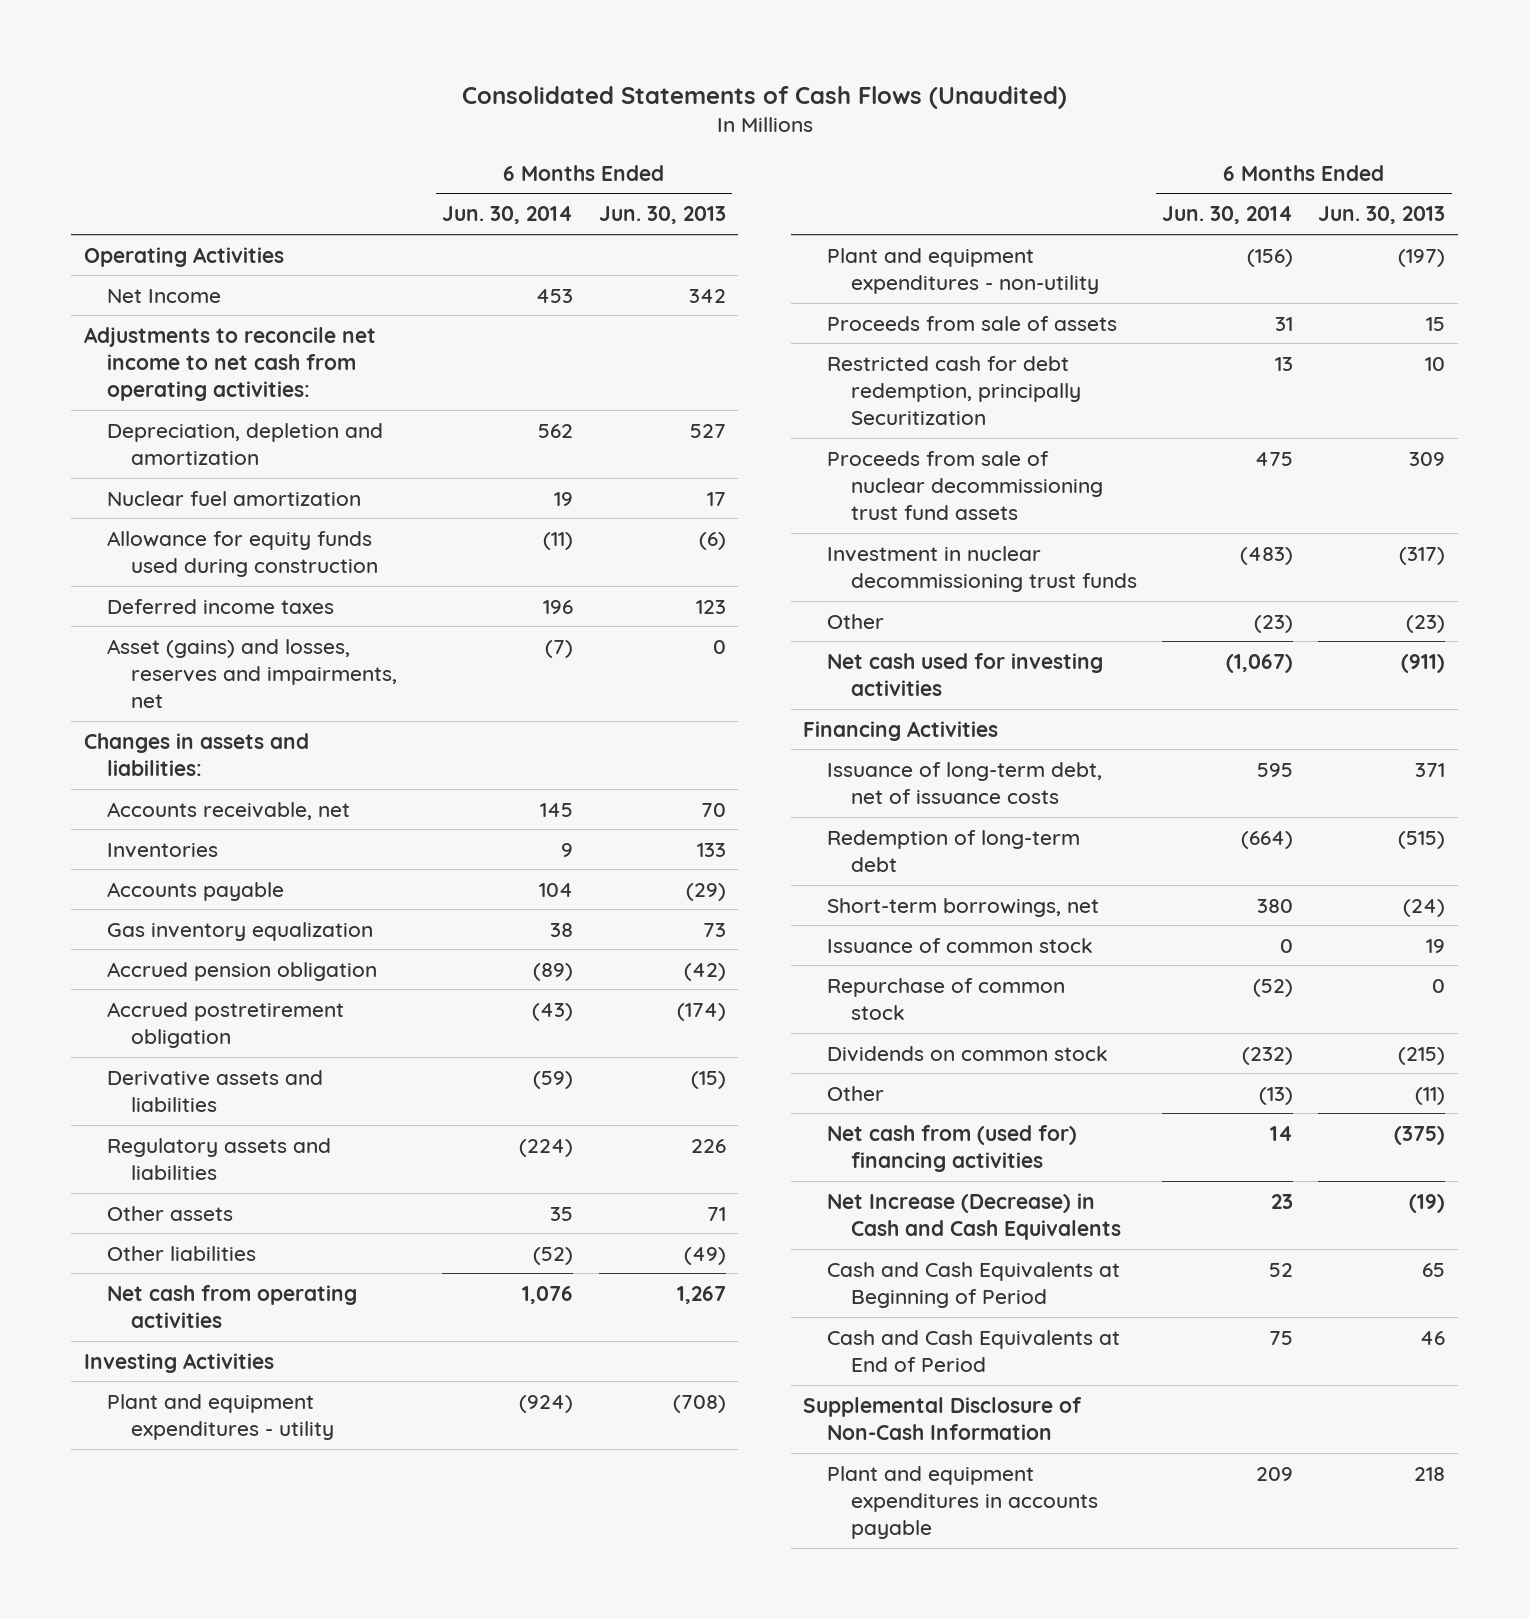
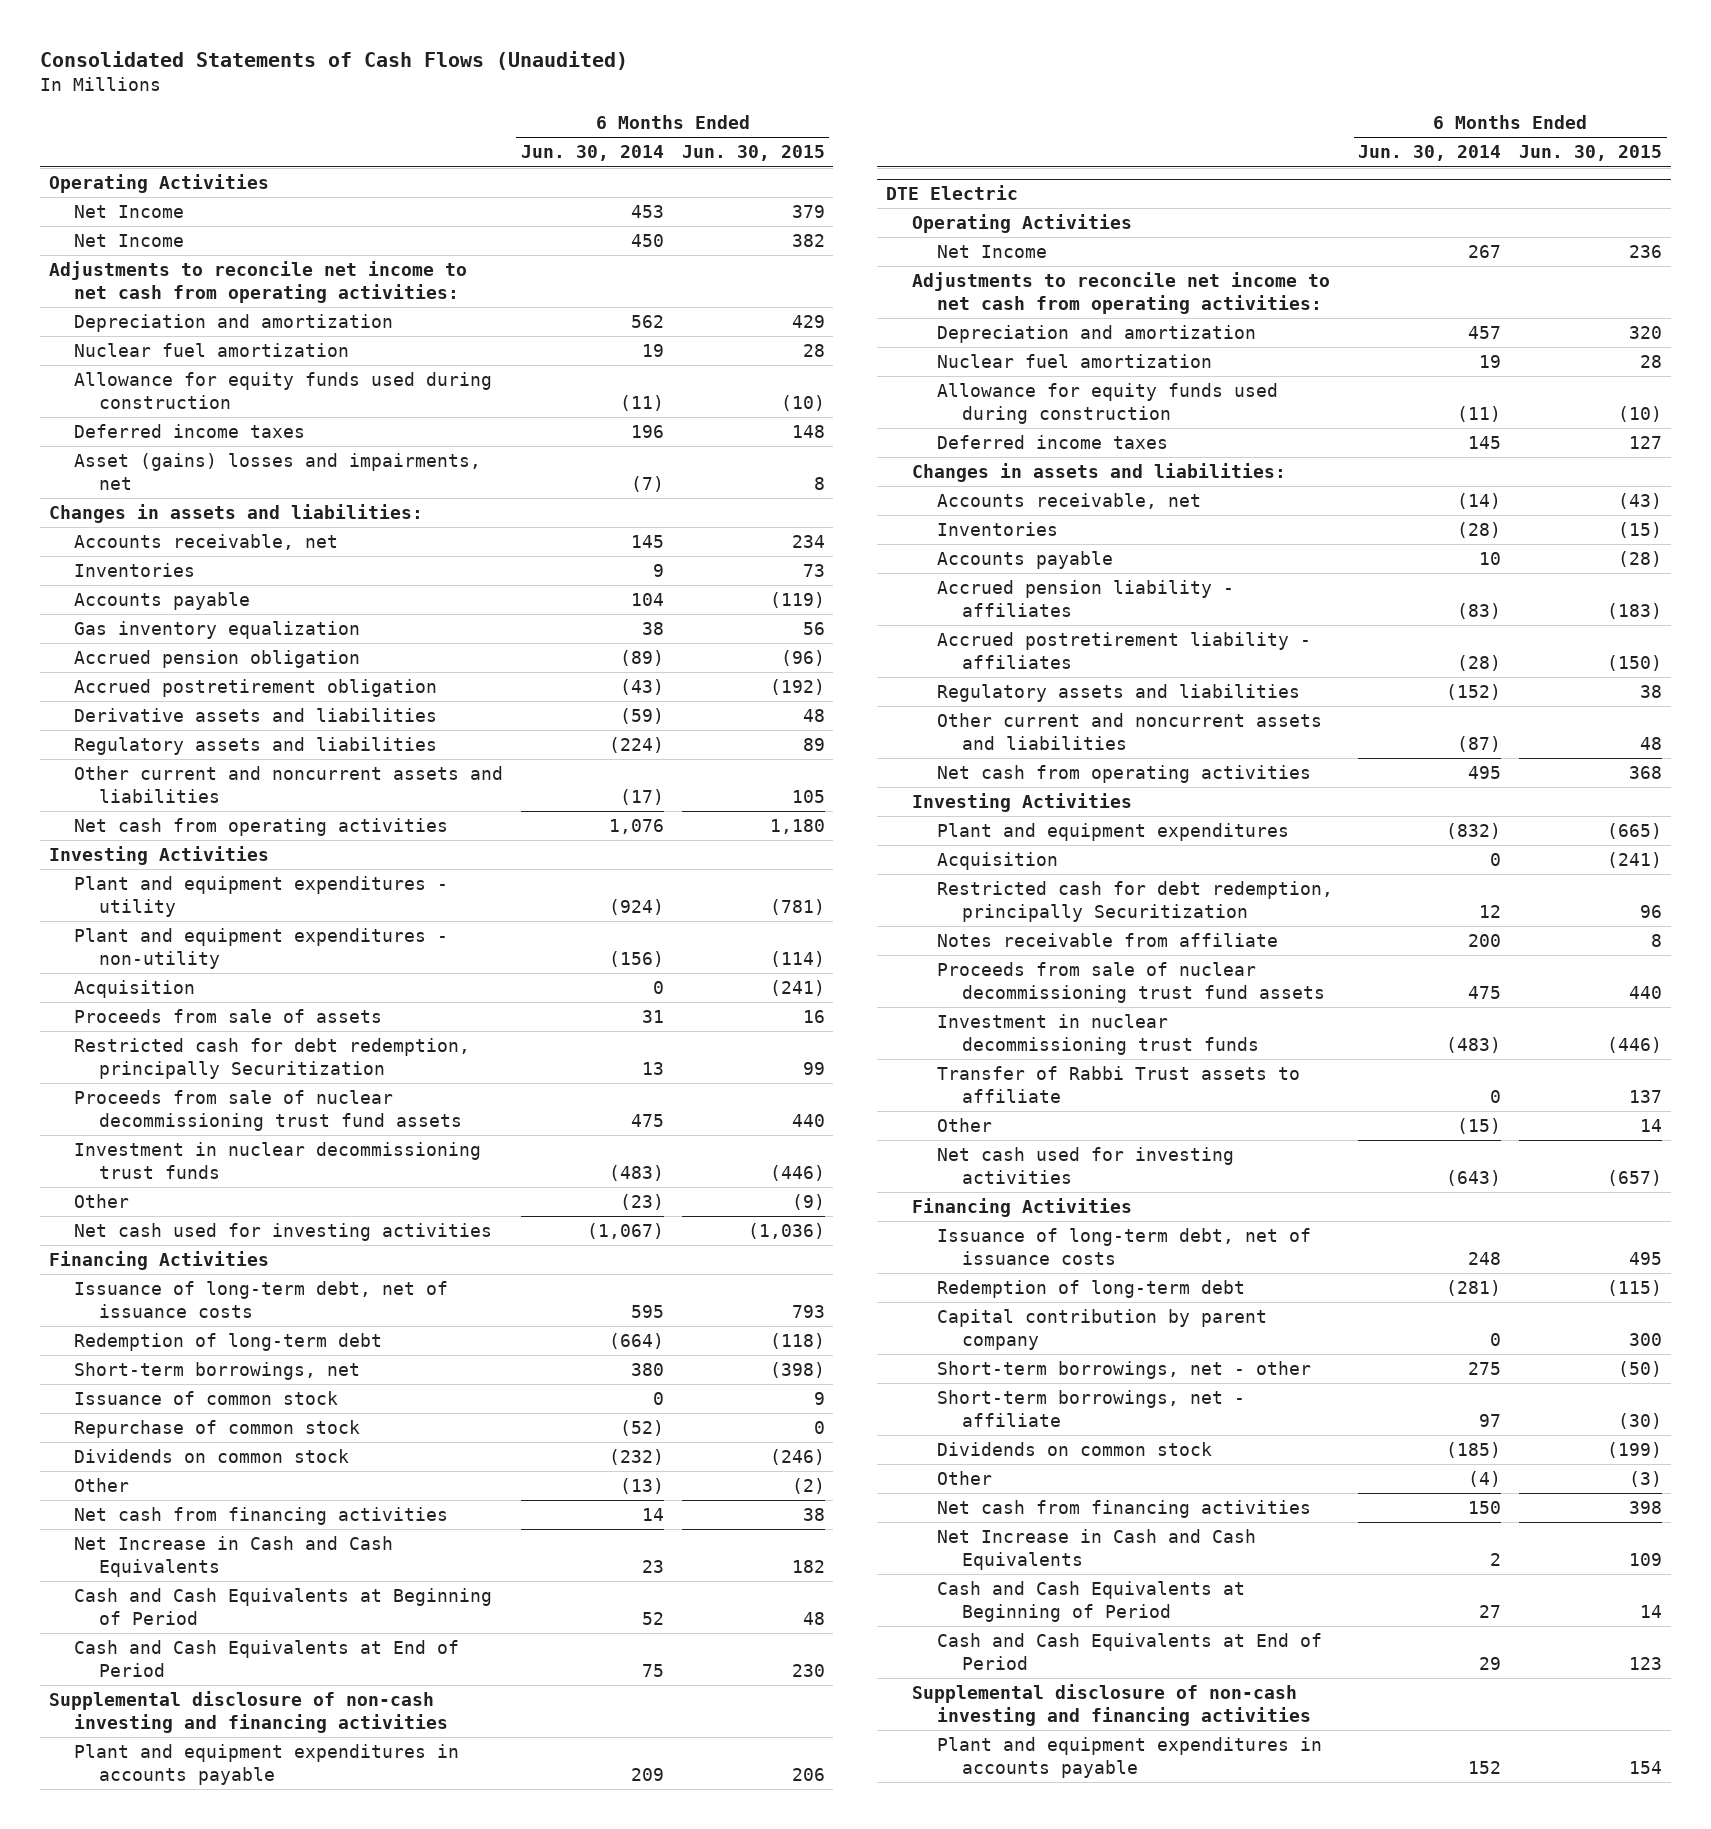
- | 6 Months Ended Jun. 30, 2014 | 6 Months Ended Jun. 30, 2013
+ | 6 Months Ended Jun. 30, 2014 | 6 Months Ended Jun. 30, 2015
+ Net Income | 450 | 382
- Depreciation, depletion and amortization | 562 | 527
+ Depreciation and amortization | 562 | 429
- Asset (gains) and losses, reserves and impairments, net | (7) | 0
+ Asset (gains) losses and impairments, net | (7) | 8
- Other assets | 35 | 71
- Other liabilities | (52) | (49)
+ Other current and noncurrent assets and liabilities | (17) | 105
+ Acquisition | 0 | (241)
- Net cash from (used for) financing activities | 14 | (375)
- Net Increase (Decrease) in Cash and Cash Equivalents | 23 | (19)
+ Net cash from financing activities | 14 | 38
+ Net Increase in Cash and Cash Equivalents | 23 | 182
- Supplemental Disclosure of Non-Cash Information
+ Supplemental disclosure of non-cash investing and financing activities
+ DTE Electric
+ Operating Activities
+ Net Income | 267 | 236
+ Adjustments to reconcile net income to net cash from operating activities:
+ Depreciation and amortization | 457 | 320
+ Nuclear fuel amortization | 19 | 28
+ Allowance for equity funds used during construction | (11) | (10)
+ Deferred income taxes | 145 | 127
+ Changes in assets and liabilities:
+ Accounts receivable, net | (14) | (43)
+ Inventories | (28) | (15)
+ Accounts payable | 10 | (28)
+ Accrued pension liability - affiliates | (83) | (183)
+ Accrued postretirement liability - affiliates | (28) | (150)
+ Regulatory assets and liabilities | (152) | 38
+ Other current and noncurrent assets and liabilities | (87) | 48
+ Net cash from operating activities | 495 | 368
+ Investing Activities
+ Plant and equipment expenditures | (832) | (665)
+ Acquisition | 0 | (241)
+ Restricted cash for debt redemption, principally Securitization | 12 | 96
+ Notes receivable from affiliate | 200 | 8
+ Proceeds from sale of nuclear decommissioning trust fund assets | 475 | 440
+ Investment in nuclear decommissioning trust funds | (483) | (446)
+ Transfer of Rabbi Trust assets to affiliate | 0 | 137
+ Other | (15) | 14
+ Net cash used for investing activities | (643) | (657)
+ Financing Activities
+ Issuance of long-term debt, net of issuance costs | 248 | 495
+ Redemption of long-term debt | (281) | (115)
+ Capital contribution by parent company | 0 | 300
+ Short-term borrowings, net - other | 275 | (50)
+ Short-term borrowings, net - affiliate | 97 | (30)
+ Dividends on common stock | (185) | (199)
+ Other | (4) | (3)
+ Net cash from financing activities | 150 | 398
+ Net Increase in Cash and Cash Equivalents | 2 | 109
+ Cash and Cash Equivalents at Beginning of Period | 27 | 14
+ Cash and Cash Equivalents at End of Period | 29 | 123
+ Supplemental disclosure of non-cash investing and financing activities
+ Plant and equipment expenditures in accounts payable | 152 | 154

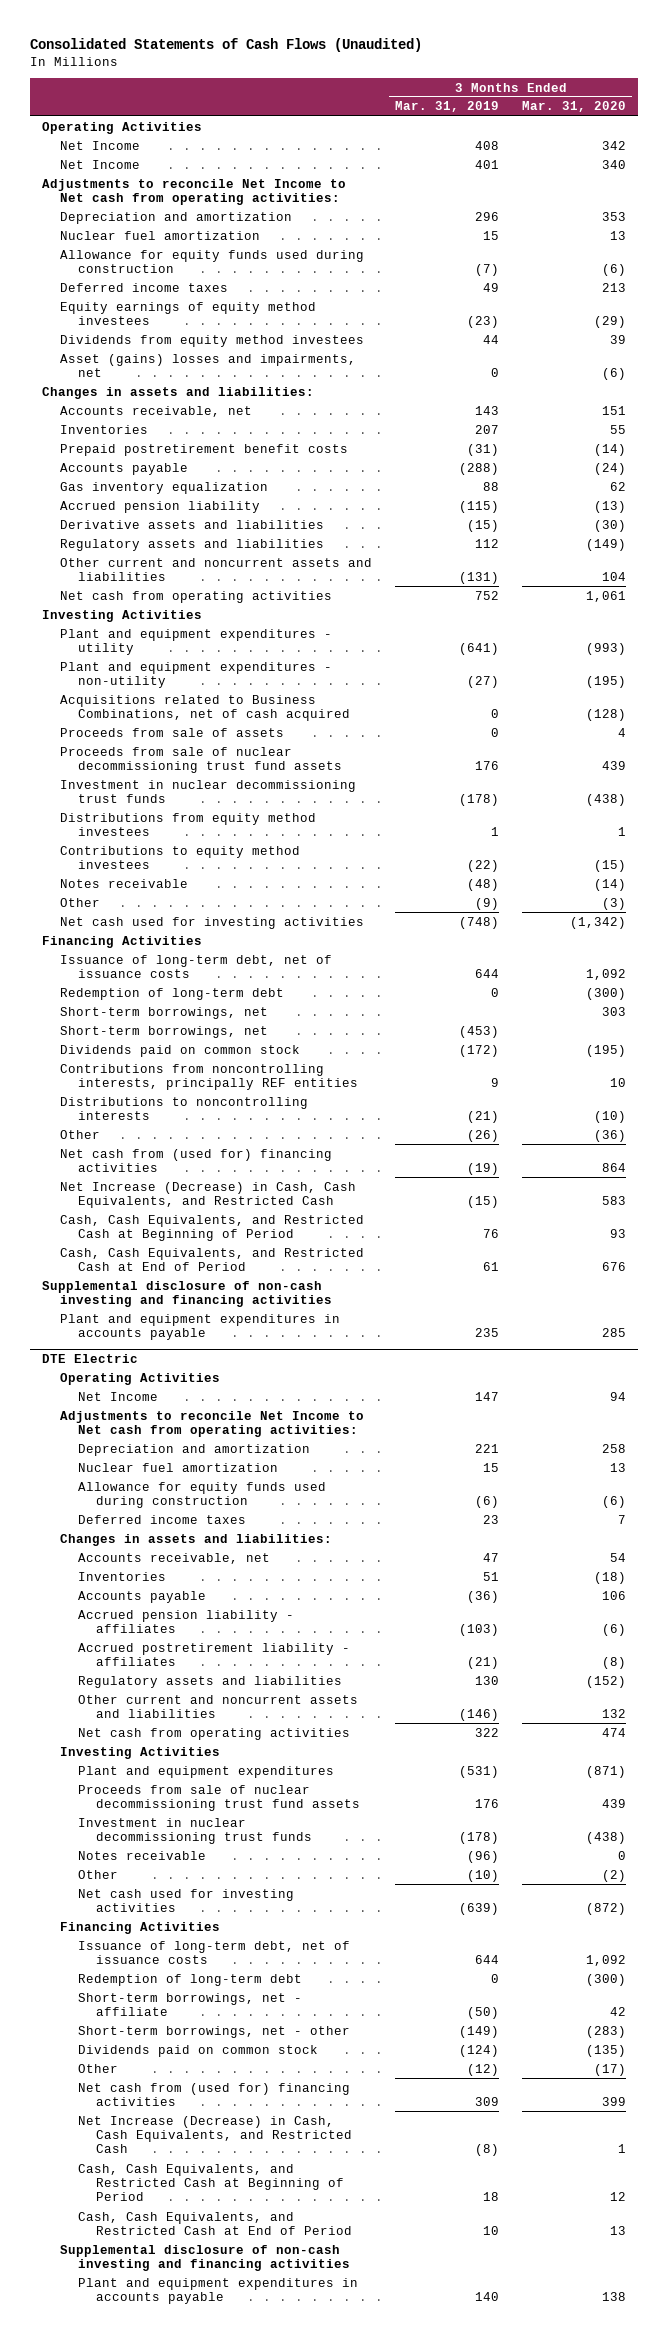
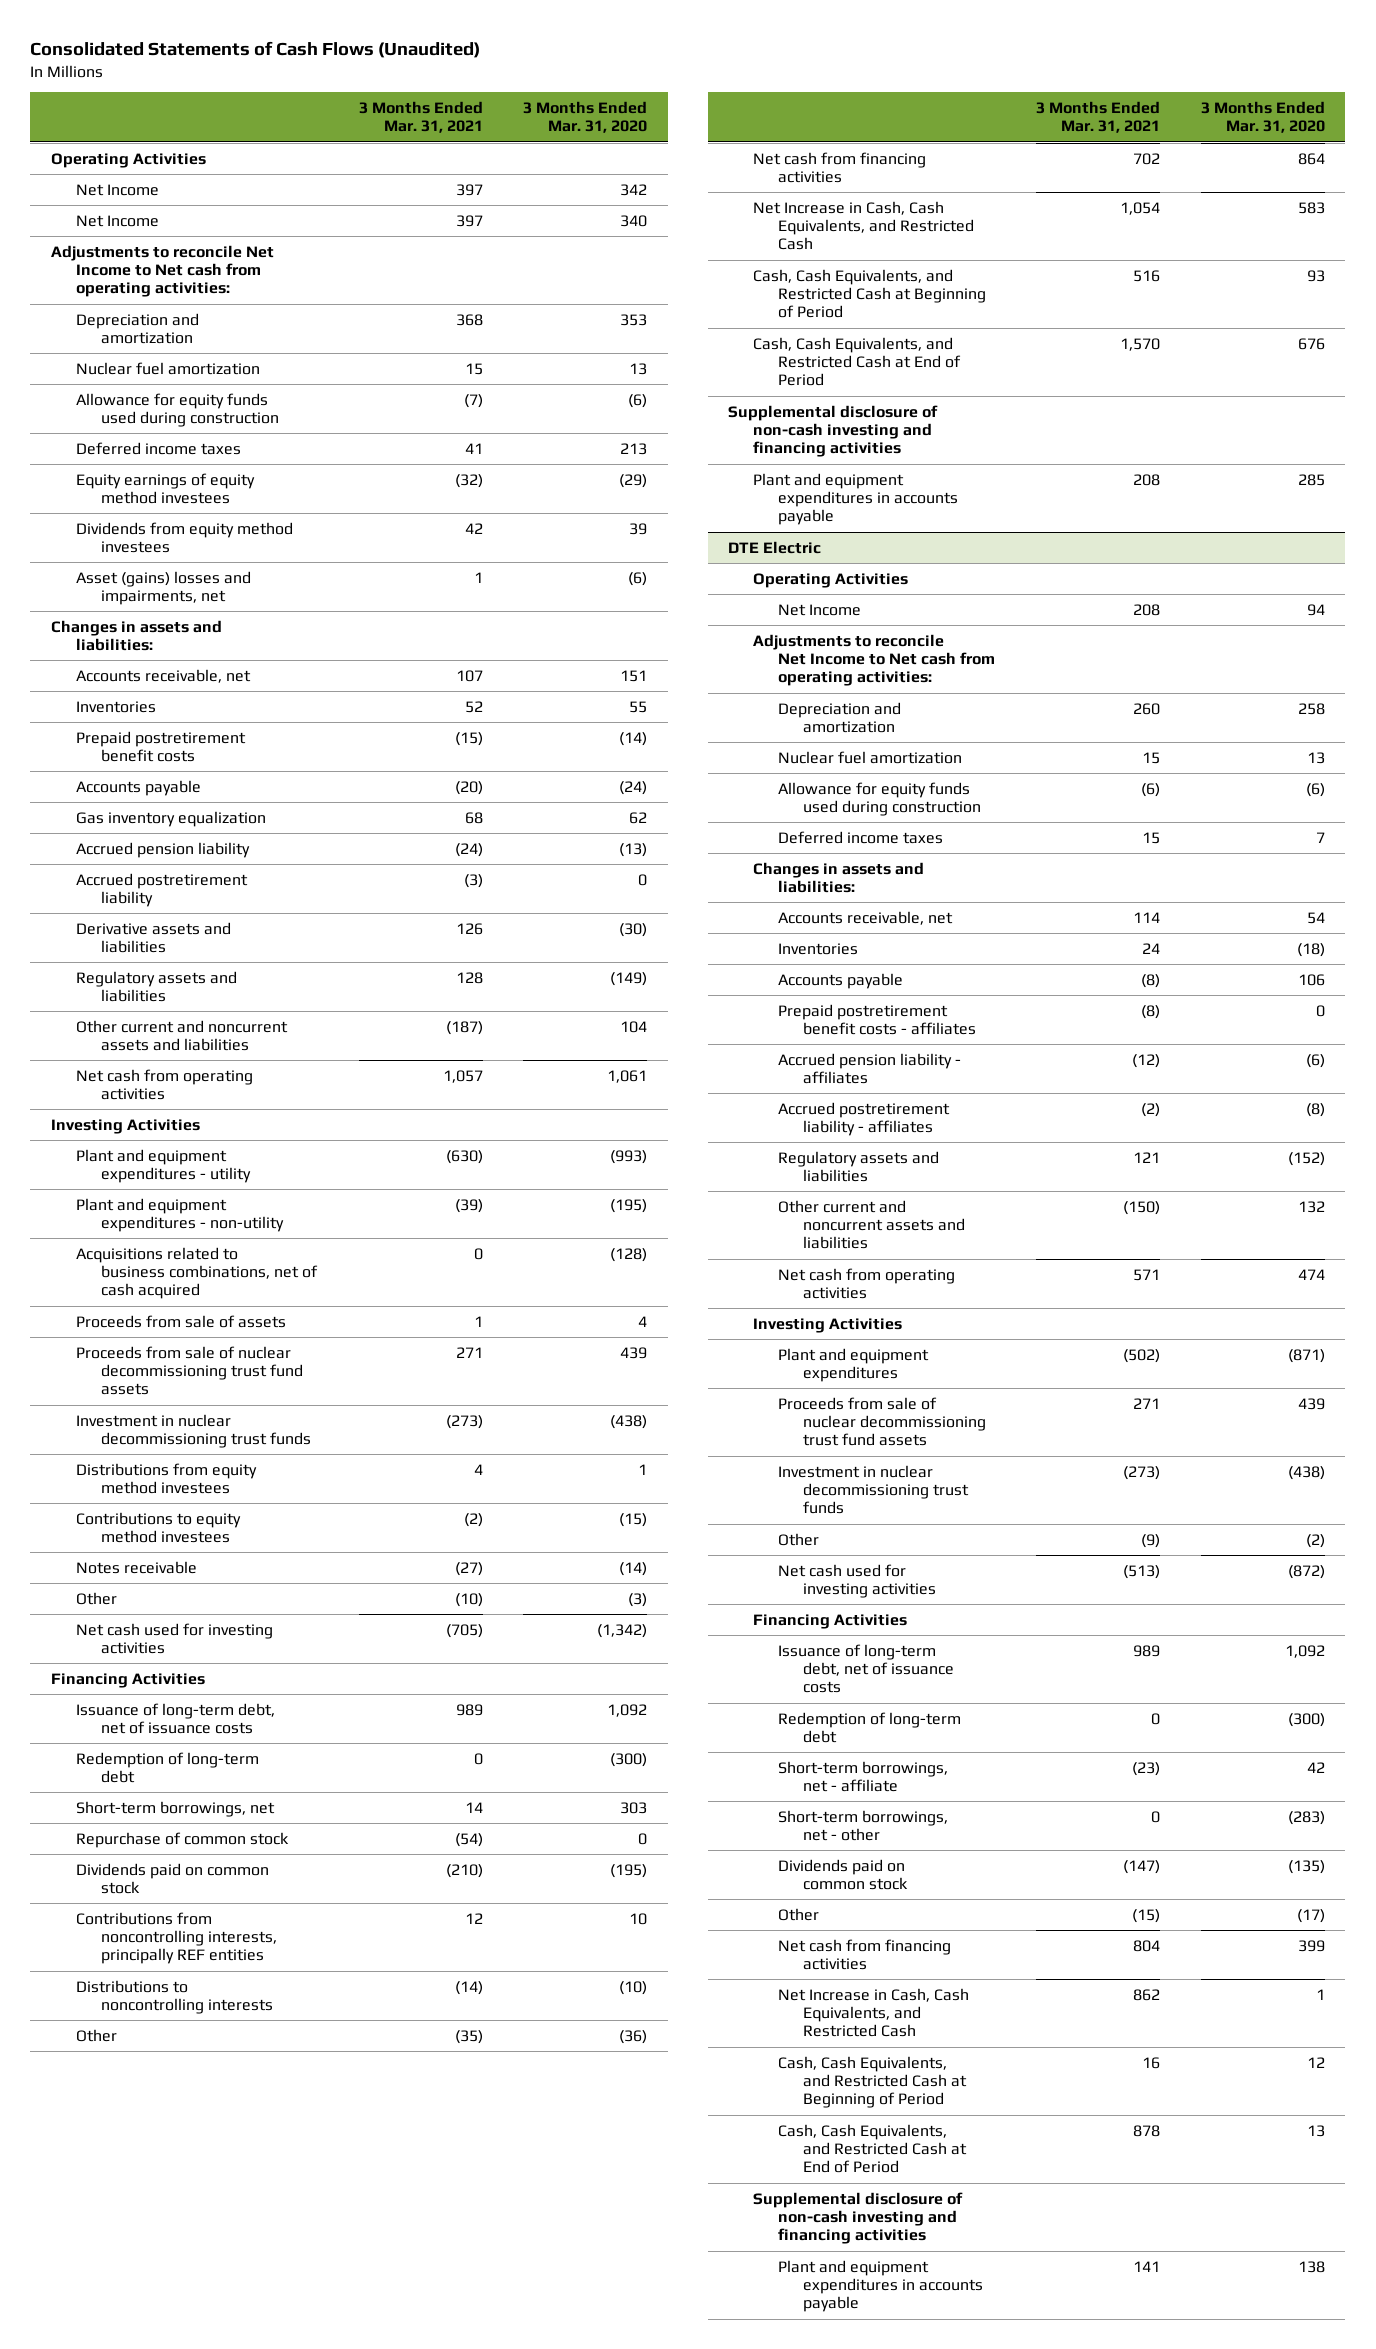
- | 3 Months Ended Mar. 31, 2019 | 3 Months Ended Mar. 31, 2020
+ | 3 Months Ended Mar. 31, 2021 | 3 Months Ended Mar. 31, 2020
+ Accrued postretirement liability | (3) | 0
- Acquisitions related to Business Combinations, net of cash acquired | 0 | (128)
+ Acquisitions related to business combinations, net of cash acquired | 0 | (128)
- Short-term borrowings, net | (453) |
+ Repurchase of common stock | (54) | 0
- Net cash from (used for) financing activities | (19) | 864
- Net Increase (Decrease) in Cash, Cash Equivalents, and Restricted Cash | (15) | 583
+ Net cash from financing activities | 702 | 864
+ Net Increase in Cash, Cash Equivalents, and Restricted Cash | 1,054 | 583
@ DTE Electric
+ Prepaid postretirement benefit costs - affiliates | (8) | 0
- Notes receivable | (96) | 0
- Net cash from (used for) financing activities | 309 | 399
- Net Increase (Decrease) in Cash, Cash Equivalents, and Restricted Cash | (8) | 1
+ Net cash from financing activities | 804 | 399
+ Net Increase in Cash, Cash Equivalents, and Restricted Cash | 862 | 1

